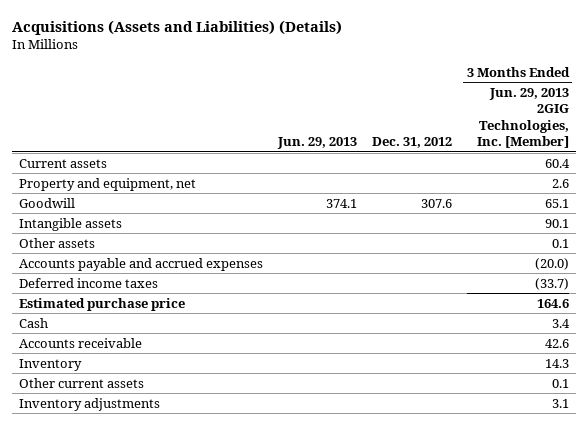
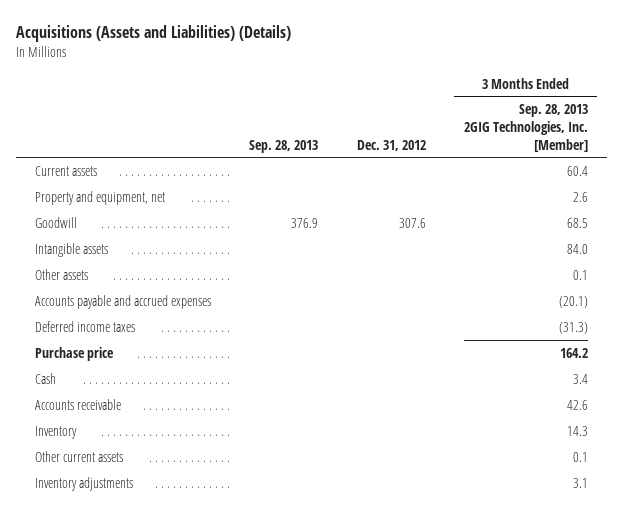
- | Jun. 29, 2013 | Dec. 31, 2012 | 3 Months Ended Jun. 29, 2013 2GIG Technologies, Inc. [Member]
+ | Sep. 28, 2013 | Dec. 31, 2012 | 3 Months Ended Sep. 28, 2013 2GIG Technologies, Inc. [Member]
- Estimated purchase price | | | 164.6
+ Purchase price | | | 164.2

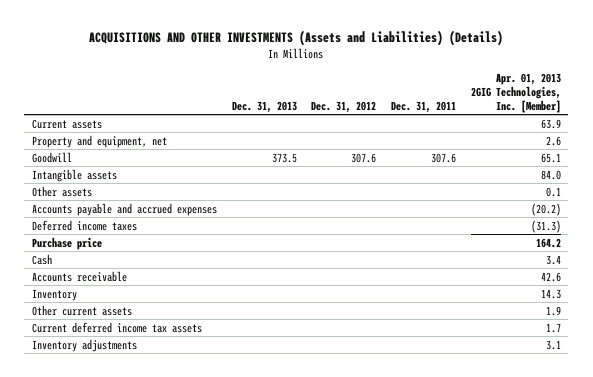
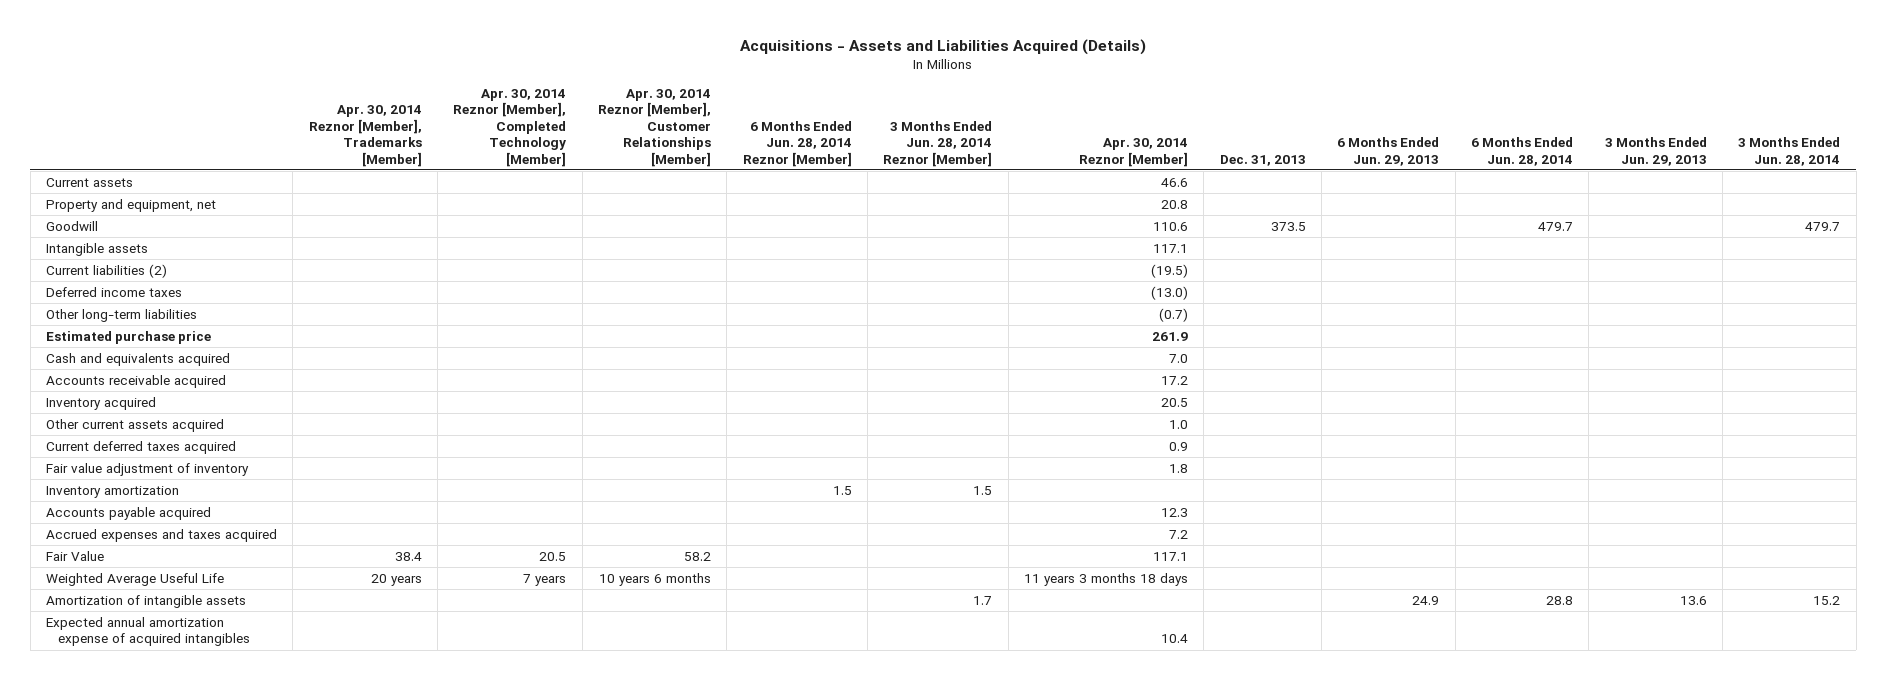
- ACQUISITIONS AND OTHER INVESTMENTS (Assets and Liabilities) (Details)
+ Acquisitions - Assets and Liabilities Acquired (Details)
- | Dec. 31, 2013 | Dec. 31, 2012 | Dec. 31, 2011 | Apr. 01, 2013 2GIG Technologies, Inc. [Member]
+ | Apr. 30, 2014 Reznor [Member], Trademarks [Member] | Apr. 30, 2014 Reznor [Member], Completed Technology [Member] | Apr. 30, 2014 Reznor [Member], Customer Relationships [Member] | 6 Months Ended Jun. 28, 2014 Reznor [Member] | 3 Months Ended Jun. 28, 2014 Reznor [Member] | Apr. 30, 2014 Reznor [Member] | Dec. 31, 2013 | 6 Months Ended Jun. 29, 2013 | 6 Months Ended Jun. 28, 2014 | 3 Months Ended Jun. 29, 2013 | 3 Months Ended Jun. 28, 2014
- Other assets | | | | 0.1
- Accounts payable and accrued expenses | | | | (20.2)
+ Current liabilities (2) | | | | | | (19.5) | | | | |
- Purchase price | | | | 164.2
- Cash | | | | 3.4
- Accounts receivable | | | | 42.6
- Inventory | | | | 14.3
- Other current assets | | | | 1.9
- Current deferred income tax assets | | | | 1.7
- Inventory adjustments | | | | 3.1
+ Other long-term liabilities | | | | | | (0.7) | | | | |
+ Estimated purchase price | | | | | | 261.9 | | | | |
+ Cash and equivalents acquired | | | | | | 7.0 | | | | |
+ Accounts receivable acquired | | | | | | 17.2 | | | | |
+ Inventory acquired | | | | | | 20.5 | | | | |
+ Other current assets acquired | | | | | | 1.0 | | | | |
+ Current deferred taxes acquired | | | | | | 0.9 | | | | |
+ Fair value adjustment of inventory | | | | | | 1.8 | | | | |
+ Inventory amortization | | | | 1.5 | 1.5 | | | | | |
+ Accounts payable acquired | | | | | | 12.3 | | | | |
+ Accrued expenses and taxes acquired | | | | | | 7.2 | | | | |
+ Fair Value | 38.4 | 20.5 | 58.2 | | | 117.1 | | | | |
+ Weighted Average Useful Life | 20 years | 7 years | 10 years 6 months | | | 11 years 3 months 18 days | | | | |
+ Amortization of intangible assets | | | | | 1.7 | | | 24.9 | 28.8 | 13.6 | 15.2
+ Expected annual amortization expense of acquired intangibles | | | | | | 10.4 | | | | |

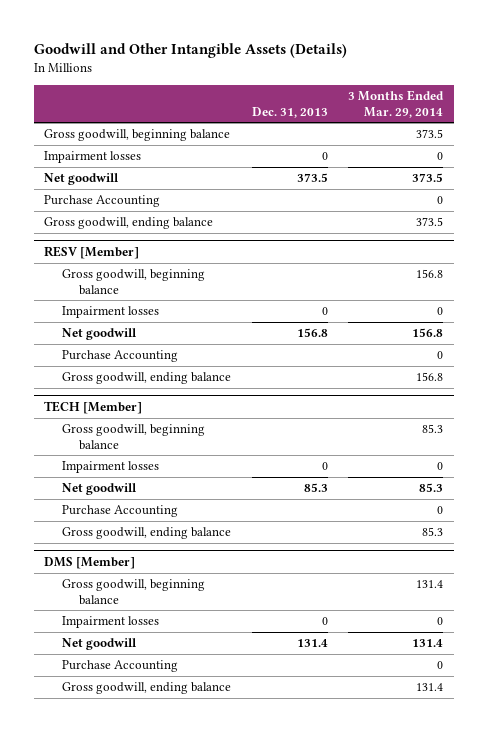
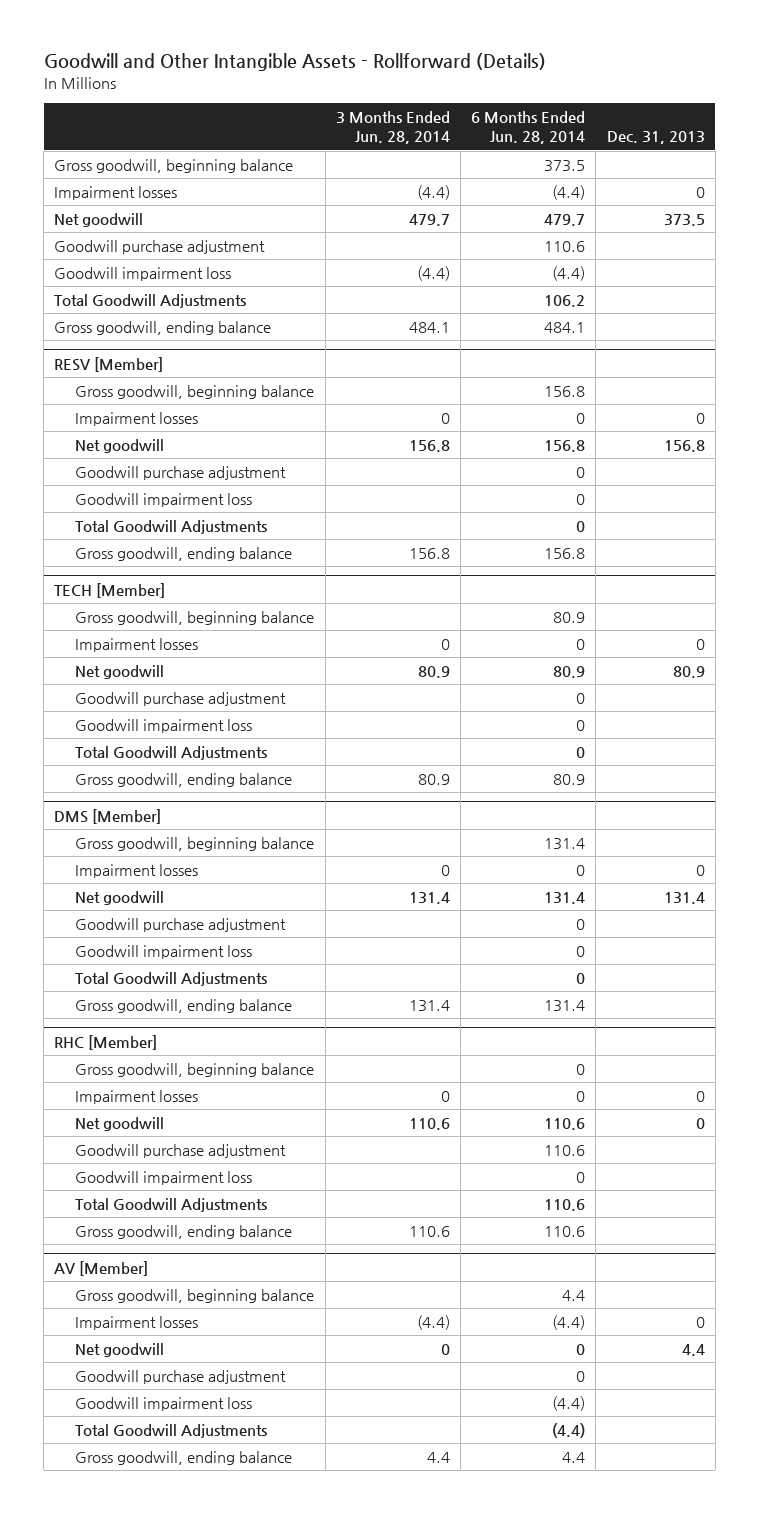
- Goodwill and Other Intangible Assets (Details)
+ Goodwill and Other Intangible Assets - Rollforward (Details)
- | Dec. 31, 2013 | 3 Months Ended Mar. 29, 2014
+ | 3 Months Ended Jun. 28, 2014 | 6 Months Ended Jun. 28, 2014 | Dec. 31, 2013
- Purchase Accounting | | 0
+ Goodwill purchase adjustment | | 110.6 |
+ Goodwill impairment loss | (4.4) | (4.4) |
+ Total Goodwill Adjustments | | 106.2 |
@ RESV [Member]
- Purchase Accounting | | 0
+ Goodwill purchase adjustment | | 0 |
+ Goodwill impairment loss | | 0 |
+ Total Goodwill Adjustments | | 0 |
@ TECH [Member]
- Net goodwill | 85.3 | 85.3
- Purchase Accounting | | 0
+ Net goodwill | 80.9 | 80.9 | 80.9
+ Goodwill purchase adjustment | | 0 |
+ Goodwill impairment loss | | 0 |
+ Total Goodwill Adjustments | | 0 |
@ DMS [Member]
- Purchase Accounting | | 0
+ Goodwill purchase adjustment | | 0 |
+ Goodwill impairment loss | | 0 |
+ Total Goodwill Adjustments | | 0 |
+ RHC [Member]
+ Gross goodwill, beginning balance | | 0 |
+ Impairment losses | 0 | 0 | 0
+ Net goodwill | 110.6 | 110.6 | 0
+ Goodwill purchase adjustment | | 110.6 |
+ Goodwill impairment loss | | 0 |
+ Total Goodwill Adjustments | | 110.6 |
+ Gross goodwill, ending balance | 110.6 | 110.6 |
+ AV [Member]
+ Gross goodwill, beginning balance | | 4.4 |
+ Impairment losses | (4.4) | (4.4) | 0
+ Net goodwill | 0 | 0 | 4.4
+ Goodwill purchase adjustment | | 0 |
+ Goodwill impairment loss | | (4.4) |
+ Total Goodwill Adjustments | | (4.4) |
+ Gross goodwill, ending balance | 4.4 | 4.4 |

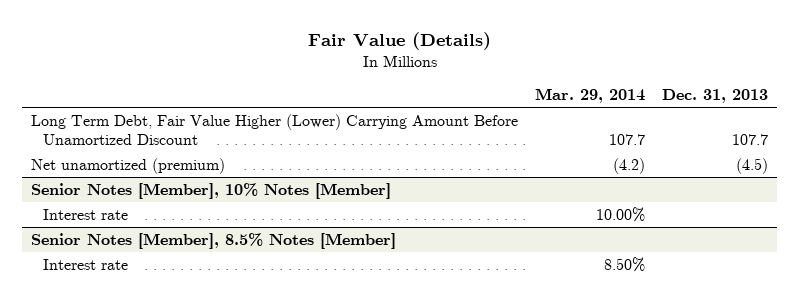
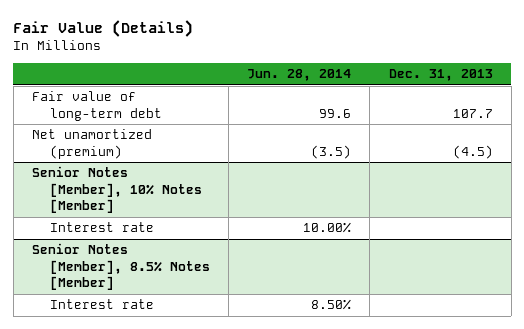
- | Mar. 29, 2014 | Dec. 31, 2013
+ | Jun. 28, 2014 | Dec. 31, 2013
- Long Term Debt, Fair Value Higher (Lower) Carrying Amount Before Unamortized Discount | 107.7 | 107.7
+ Fair value of long-term debt | 99.6 | 107.7

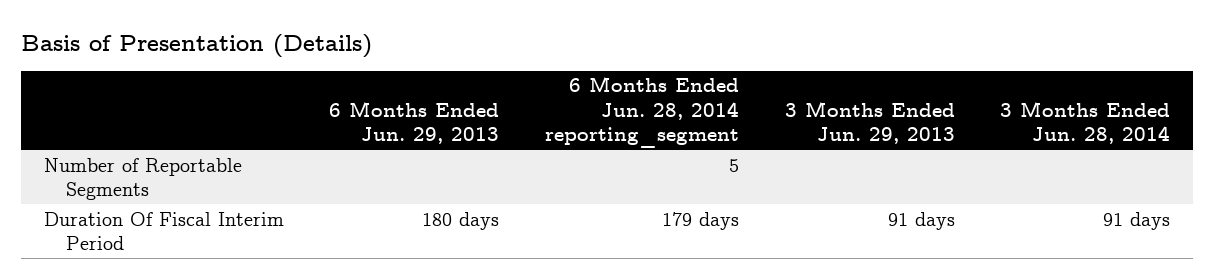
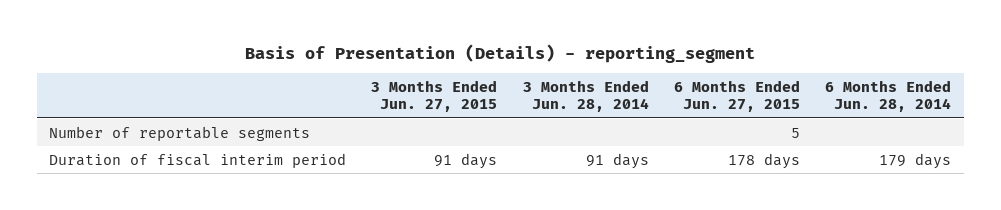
- Basis of Presentation (Details)
+ Basis of Presentation (Details) - reporting_segment
- | 6 Months Ended Jun. 29, 2013 | 6 Months Ended Jun. 28, 2014 reporting_segment | 3 Months Ended Jun. 29, 2013 | 3 Months Ended Jun. 28, 2014
+ | 3 Months Ended Jun. 27, 2015 | 3 Months Ended Jun. 28, 2014 | 6 Months Ended Jun. 27, 2015 | 6 Months Ended Jun. 28, 2014
- Number of Reportable Segments | | 5 | |
- Duration Of Fiscal Interim Period | 180 days | 179 days | 91 days | 91 days
+ Number of reportable segments | | | 5 |
+ Duration of fiscal interim period | 91 days | 91 days | 178 days | 179 days

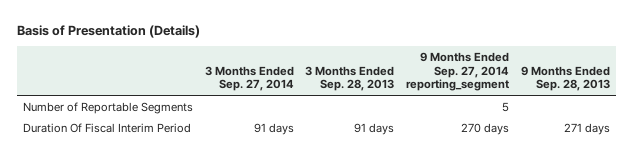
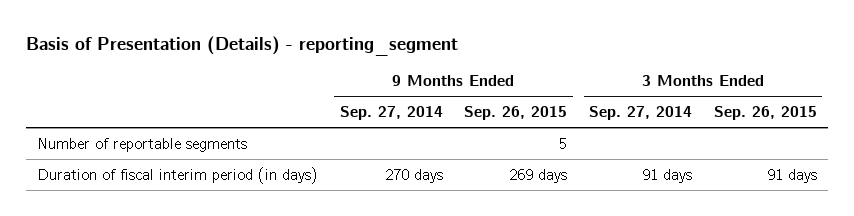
- Basis of Presentation (Details)
+ Basis of Presentation (Details) - reporting_segment
- | 3 Months Ended Sep. 27, 2014 | 3 Months Ended Sep. 28, 2013 | 9 Months Ended Sep. 27, 2014 reporting_segment | 9 Months Ended Sep. 28, 2013
+ | 9 Months Ended Sep. 27, 2014 | 9 Months Ended Sep. 26, 2015 | 3 Months Ended Sep. 27, 2014 | 3 Months Ended Sep. 26, 2015
- Number of Reportable Segments | | | 5 |
- Duration Of Fiscal Interim Period | 91 days | 91 days | 270 days | 271 days
+ Number of reportable segments | | 5 | |
+ Duration of fiscal interim period (in days) | 270 days | 269 days | 91 days | 91 days

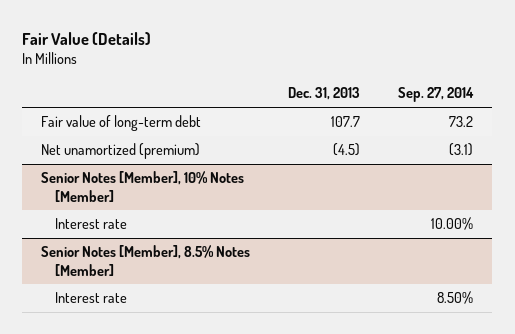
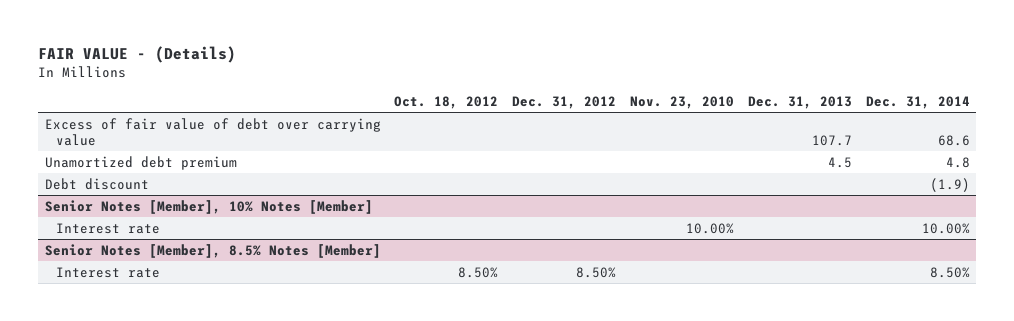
- Fair Value (Details)
+ FAIR VALUE - (Details)
- | Dec. 31, 2013 | Sep. 27, 2014
+ | Oct. 18, 2012 | Dec. 31, 2012 | Nov. 23, 2010 | Dec. 31, 2013 | Dec. 31, 2014
- Fair value of long-term debt | 107.7 | 73.2
- Net unamortized (premium) | (4.5) | (3.1)
+ Excess of fair value of debt over carrying value | | | | 107.7 | 68.6
+ Unamortized debt premium | | | | 4.5 | 4.8
+ Debt discount | | | | | (1.9)

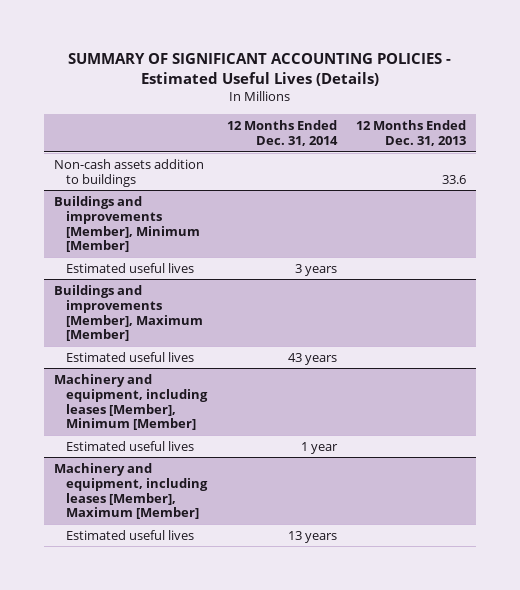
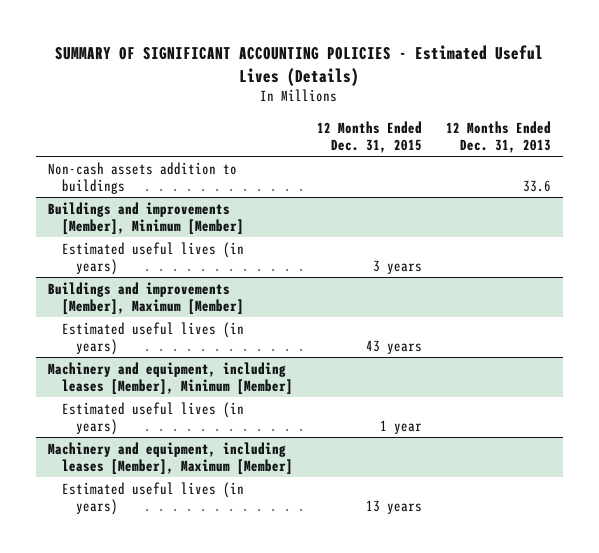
- | 12 Months Ended Dec. 31, 2014 | 12 Months Ended Dec. 31, 2013
+ | 12 Months Ended Dec. 31, 2015 | 12 Months Ended Dec. 31, 2013
@ Buildings and improvements [Member], Minimum [Member]
- Estimated useful lives | 3 years |
+ Estimated useful lives (in years) | 3 years |
@ Buildings and improvements [Member], Maximum [Member]
- Estimated useful lives | 43 years |
+ Estimated useful lives (in years) | 43 years |
@ Machinery and equipment, including leases [Member], Minimum [Member]
- Estimated useful lives | 1 year |
+ Estimated useful lives (in years) | 1 year |
@ Machinery and equipment, including leases [Member], Maximum [Member]
- Estimated useful lives | 13 years |
+ Estimated useful lives (in years) | 13 years |

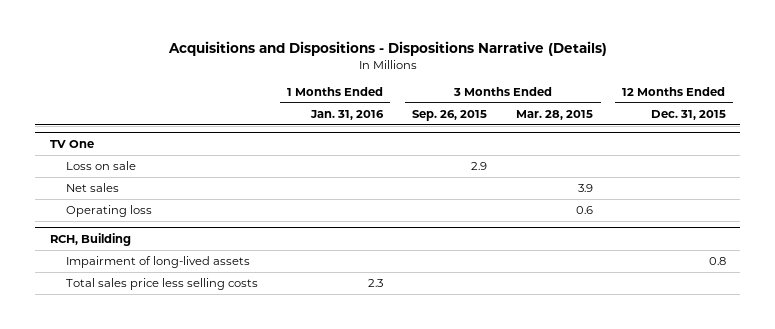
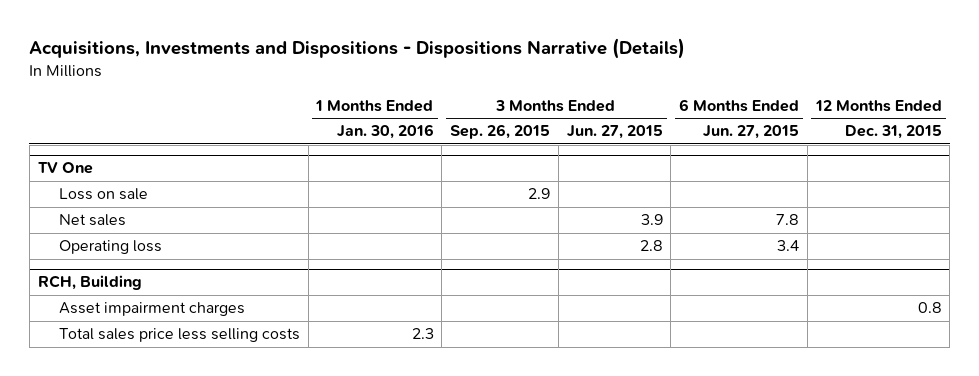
- Acquisitions and Dispositions - Dispositions Narrative (Details)
+ Acquisitions, Investments and Dispositions - Dispositions Narrative (Details)
- | 1 Months Ended Jan. 31, 2016 | 3 Months Ended Sep. 26, 2015 | 3 Months Ended Mar. 28, 2015 | 12 Months Ended Dec. 31, 2015
+ | 1 Months Ended Jan. 30, 2016 | 3 Months Ended Sep. 26, 2015 | 3 Months Ended Jun. 27, 2015 | 6 Months Ended Jun. 27, 2015 | 12 Months Ended Dec. 31, 2015
@ RCH, Building
- Impairment of long-lived assets | | | | 0.8
+ Asset impairment charges | | | | | 0.8

